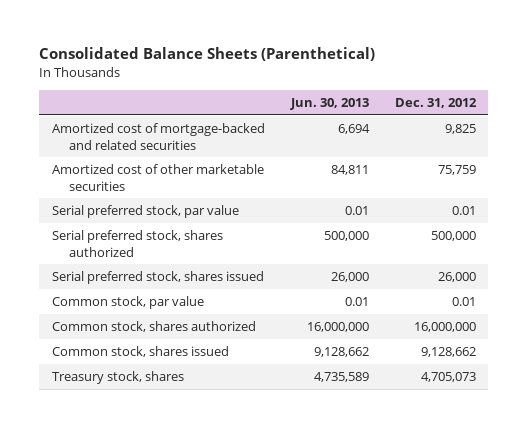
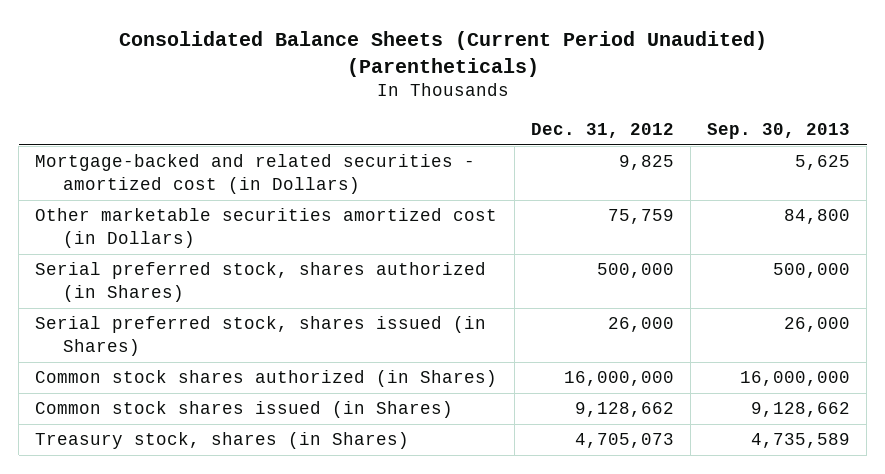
- Consolidated Balance Sheets (Parenthetical)
+ Consolidated Balance Sheets (Current Period Unaudited) (Parentheticals)
- | Jun. 30, 2013 | Dec. 31, 2012
+ | Dec. 31, 2012 | Sep. 30, 2013
- Amortized cost of mortgage-backed and related securities | 6,694 | 9,825
- Amortized cost of other marketable securities | 84,811 | 75,759
- Serial preferred stock, par value | 0.01 | 0.01
- Serial preferred stock, shares authorized | 500,000 | 500,000
- Serial preferred stock, shares issued | 26,000 | 26,000
- Common stock, par value | 0.01 | 0.01
- Common stock, shares authorized | 16,000,000 | 16,000,000
- Common stock, shares issued | 9,128,662 | 9,128,662
- Treasury stock, shares | 4,735,589 | 4,705,073
+ Mortgage-backed and related securities - amortized cost (in Dollars) | 9,825 | 5,625
+ Other marketable securities amortized cost (in Dollars) | 75,759 | 84,800
+ Serial preferred stock, shares authorized (in Shares) | 500,000 | 500,000
+ Serial preferred stock, shares issued (in Shares) | 26,000 | 26,000
+ Common stock shares authorized (in Shares) | 16,000,000 | 16,000,000
+ Common stock shares issued (in Shares) | 9,128,662 | 9,128,662
+ Treasury stock, shares (in Shares) | 4,705,073 | 4,735,589

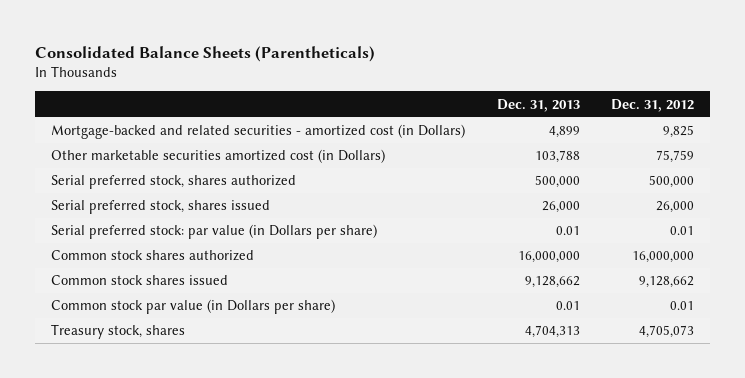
- Consolidated Balance Sheets (Current Period Unaudited) (Parentheticals)
+ Consolidated Balance Sheets (Parentheticals)
- | Dec. 31, 2012 | Sep. 30, 2013
+ | Dec. 31, 2013 | Dec. 31, 2012
- Serial preferred stock, shares authorized (in Shares) | 500,000 | 500,000
- Serial preferred stock, shares issued (in Shares) | 26,000 | 26,000
- Common stock shares authorized (in Shares) | 16,000,000 | 16,000,000
- Common stock shares issued (in Shares) | 9,128,662 | 9,128,662
- Treasury stock, shares (in Shares) | 4,705,073 | 4,735,589
+ Serial preferred stock, shares authorized | 500,000 | 500,000
+ Serial preferred stock, shares issued | 26,000 | 26,000
+ Serial preferred stock: par value (in Dollars per share) | 0.01 | 0.01
+ Common stock shares authorized | 16,000,000 | 16,000,000
+ Common stock shares issued | 9,128,662 | 9,128,662
+ Common stock par value (in Dollars per share) | 0.01 | 0.01
+ Treasury stock, shares | 4,704,313 | 4,705,073

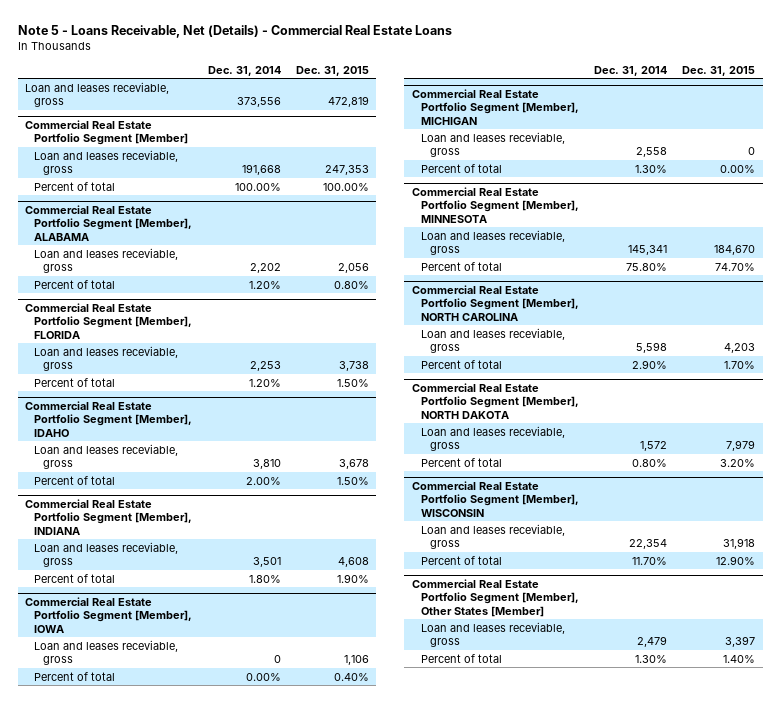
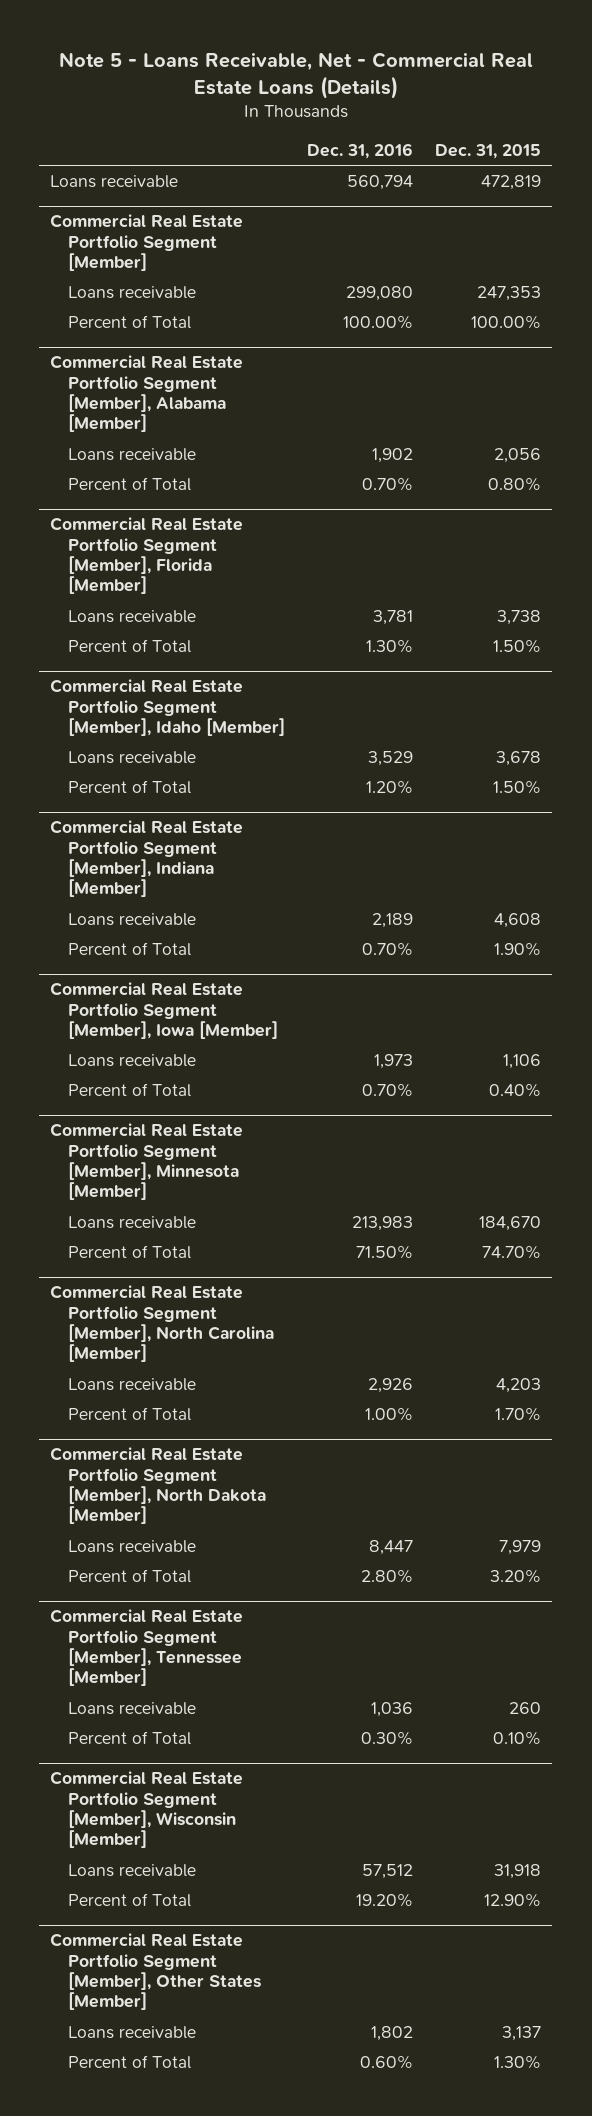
- Note 5 - Loans Receivable, Net (Details) - Commercial Real Estate Loans
+ Note 5 - Loans Receivable, Net - Commercial Real Estate Loans (Details)
- | Dec. 31, 2014 | Dec. 31, 2015
+ | Dec. 31, 2016 | Dec. 31, 2015
- Loan and leases receviable, gross | 373,556 | 472,819
+ Loans receivable | 560,794 | 472,819
@ Commercial Real Estate Portfolio Segment [Member]
- Loan and leases receviable, gross | 191,668 | 247,353
- Percent of total | 100.00% | 100.00%
- Commercial Real Estate Portfolio Segment [Member], ALABAMA
- Loan and leases receviable, gross | 2,202 | 2,056
- Percent of total | 1.20% | 0.80%
- Commercial Real Estate Portfolio Segment [Member], FLORIDA
- Loan and leases receviable, gross | 2,253 | 3,738
- Percent of total | 1.20% | 1.50%
- Commercial Real Estate Portfolio Segment [Member], IDAHO
- Loan and leases receviable, gross | 3,810 | 3,678
- Percent of total | 2.00% | 1.50%
- Commercial Real Estate Portfolio Segment [Member], INDIANA
- Loan and leases receviable, gross | 3,501 | 4,608
- Percent of total | 1.80% | 1.90%
- Commercial Real Estate Portfolio Segment [Member], IOWA
- Loan and leases receviable, gross | 0 | 1,106
- Percent of total | 0.00% | 0.40%
- Commercial Real Estate Portfolio Segment [Member], MICHIGAN
- Loan and leases receviable, gross | 2,558 | 0
- Percent of total | 1.30% | 0.00%
- Commercial Real Estate Portfolio Segment [Member], MINNESOTA
- Loan and leases receviable, gross | 145,341 | 184,670
- Percent of total | 75.80% | 74.70%
- Commercial Real Estate Portfolio Segment [Member], NORTH CAROLINA
- Loan and leases receviable, gross | 5,598 | 4,203
- Percent of total | 2.90% | 1.70%
- Commercial Real Estate Portfolio Segment [Member], NORTH DAKOTA
- Loan and leases receviable, gross | 1,572 | 7,979
- Percent of total | 0.80% | 3.20%
- Commercial Real Estate Portfolio Segment [Member], WISCONSIN
- Loan and leases receviable, gross | 22,354 | 31,918
- Percent of total | 11.70% | 12.90%
@ Commercial Real Estate Portfolio Segment [Member]
+ Loans receivable | 299,080 | 247,353
+ Percent of Total | 100.00% | 100.00%
+ Commercial Real Estate Portfolio Segment [Member], Alabama [Member]
+ Loans receivable | 1,902 | 2,056
+ Percent of Total | 0.70% | 0.80%
+ Commercial Real Estate Portfolio Segment [Member], Florida [Member]
+ Loans receivable | 3,781 | 3,738
+ Percent of Total | 1.30% | 1.50%
+ Commercial Real Estate Portfolio Segment [Member], Idaho [Member]
+ Loans receivable | 3,529 | 3,678
+ Percent of Total | 1.20% | 1.50%
+ Commercial Real Estate Portfolio Segment [Member], Indiana [Member]
+ Loans receivable | 2,189 | 4,608
+ Percent of Total | 0.70% | 1.90%
+ Commercial Real Estate Portfolio Segment [Member], Iowa [Member]
+ Loans receivable | 1,973 | 1,106
+ Percent of Total | 0.70% | 0.40%
+ Commercial Real Estate Portfolio Segment [Member], Minnesota [Member]
+ Loans receivable | 213,983 | 184,670
+ Percent of Total | 71.50% | 74.70%
+ Commercial Real Estate Portfolio Segment [Member], North Carolina [Member]
+ Loans receivable | 2,926 | 4,203
+ Percent of Total | 1.00% | 1.70%
+ Commercial Real Estate Portfolio Segment [Member], North Dakota [Member]
+ Loans receivable | 8,447 | 7,979
+ Percent of Total | 2.80% | 3.20%
+ Commercial Real Estate Portfolio Segment [Member], Tennessee [Member]
+ Loans receivable | 1,036 | 260
+ Percent of Total | 0.30% | 0.10%
+ Commercial Real Estate Portfolio Segment [Member], Wisconsin [Member]
+ Loans receivable | 57,512 | 31,918
+ Percent of Total | 19.20% | 12.90%
@ Commercial Real Estate Portfolio Segment [Member], Other States [Member]
- Loan and leases receviable, gross | 2,479 | 3,397
- Percent of total | 1.30% | 1.40%
+ Loans receivable | 1,802 | 3,137
+ Percent of Total | 0.60% | 1.30%

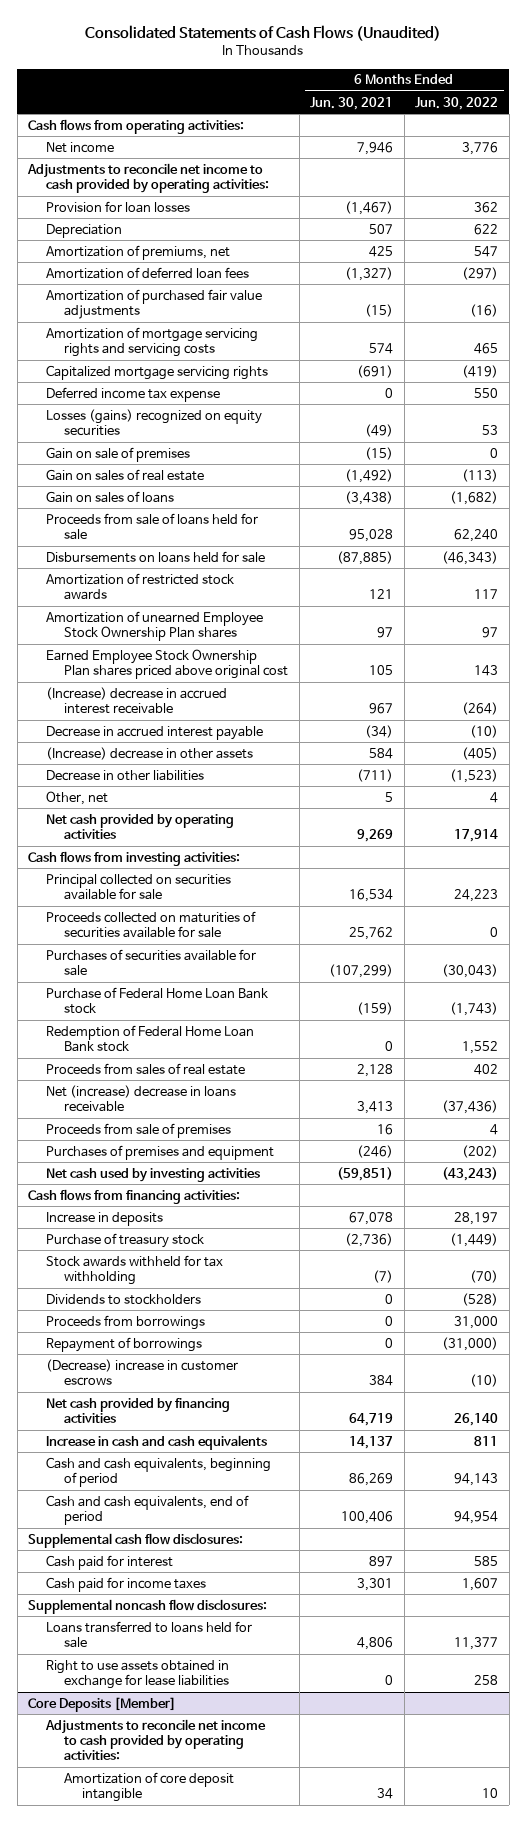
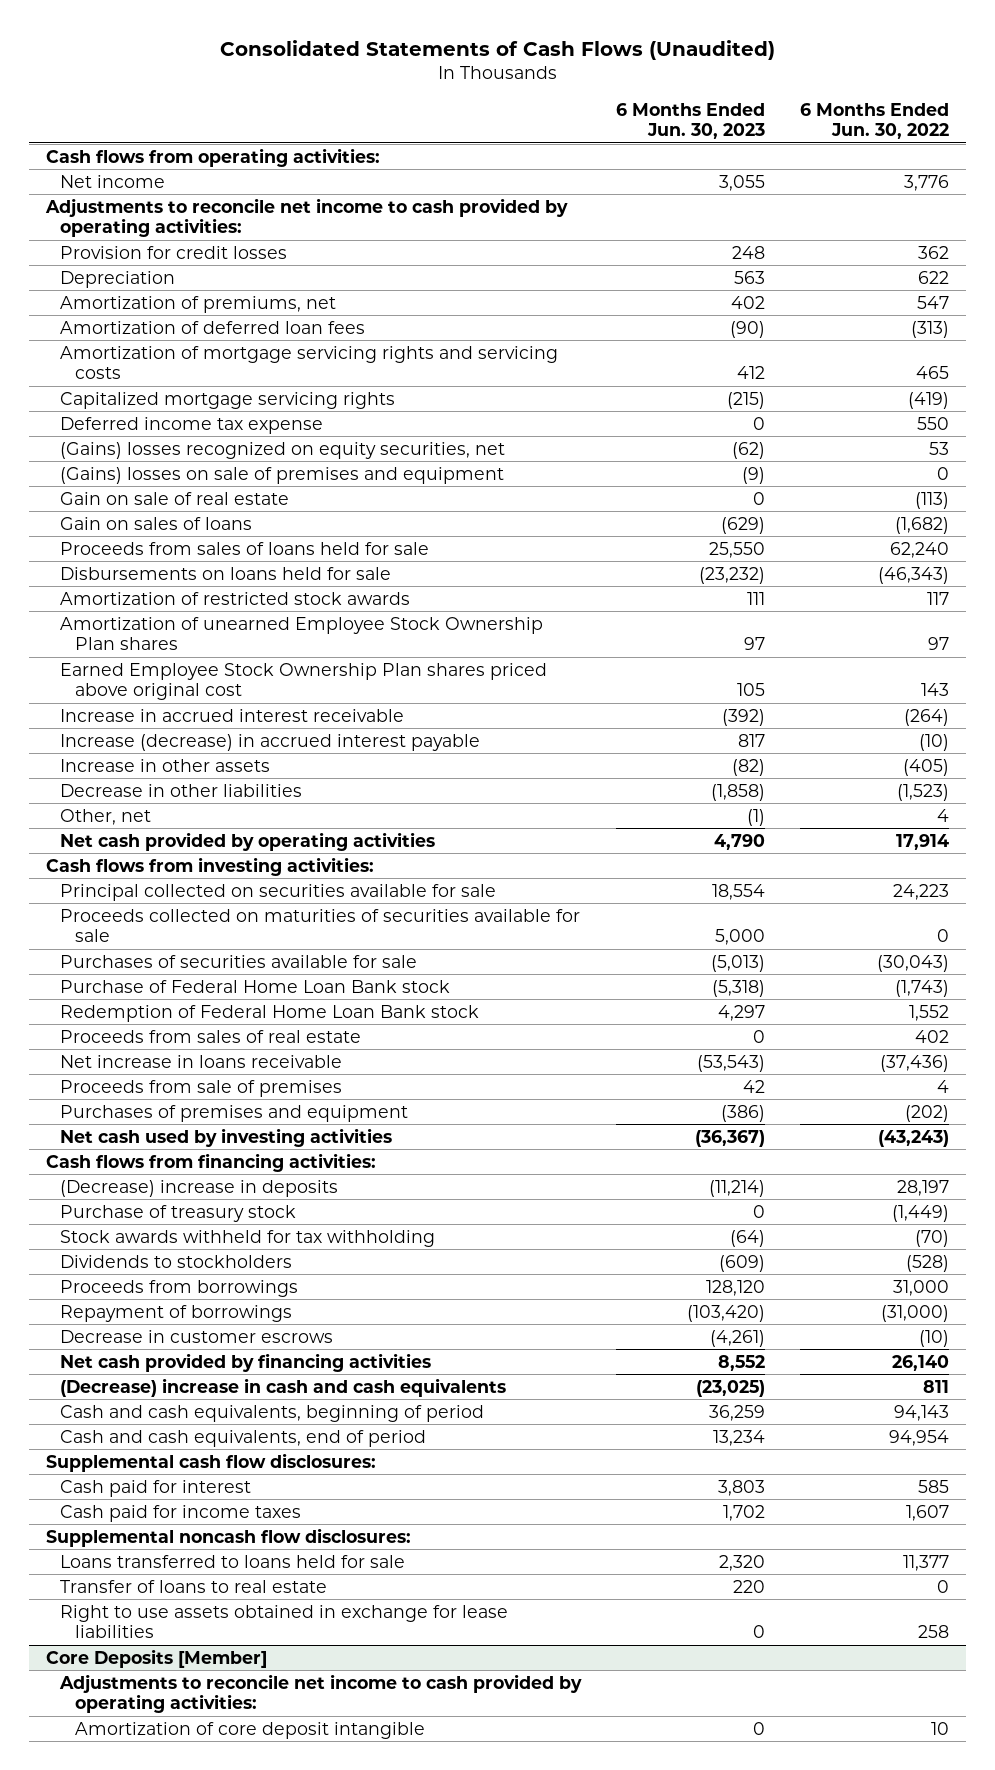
- | 6 Months Ended Jun. 30, 2021 | 6 Months Ended Jun. 30, 2022
+ | 6 Months Ended Jun. 30, 2023 | 6 Months Ended Jun. 30, 2022
- Provision for loan losses | (1,467) | 362
+ Provision for credit losses | 248 | 362
- Amortization of deferred loan fees | (1,327) | (297)
- Amortization of purchased fair value adjustments | (15) | (16)
+ Amortization of deferred loan fees | (90) | (313)
- Losses (gains) recognized on equity securities | (49) | 53
- Gain on sale of premises | (15) | 0
- Gain on sales of real estate | (1,492) | (113)
+ (Gains) losses recognized on equity securities, net | (62) | 53
+ (Gains) losses on sale of premises and equipment | (9) | 0
+ Gain on sale of real estate | 0 | (113)
- Proceeds from sale of loans held for sale | 95,028 | 62,240
+ Proceeds from sales of loans held for sale | 25,550 | 62,240
- (Increase) decrease in accrued interest receivable | 967 | (264)
- Decrease in accrued interest payable | (34) | (10)
- (Increase) decrease in other assets | 584 | (405)
+ Increase in accrued interest receivable | (392) | (264)
+ Increase (decrease) in accrued interest payable | 817 | (10)
+ Increase in other assets | (82) | (405)
- Net (increase) decrease in loans receivable | 3,413 | (37,436)
+ Net increase in loans receivable | (53,543) | (37,436)
- Increase in deposits | 67,078 | 28,197
+ (Decrease) increase in deposits | (11,214) | 28,197
- (Decrease) increase in customer escrows | 384 | (10)
+ Decrease in customer escrows | (4,261) | (10)
- Increase in cash and cash equivalents | 14,137 | 811
+ (Decrease) increase in cash and cash equivalents | (23,025) | 811
+ Transfer of loans to real estate | 220 | 0

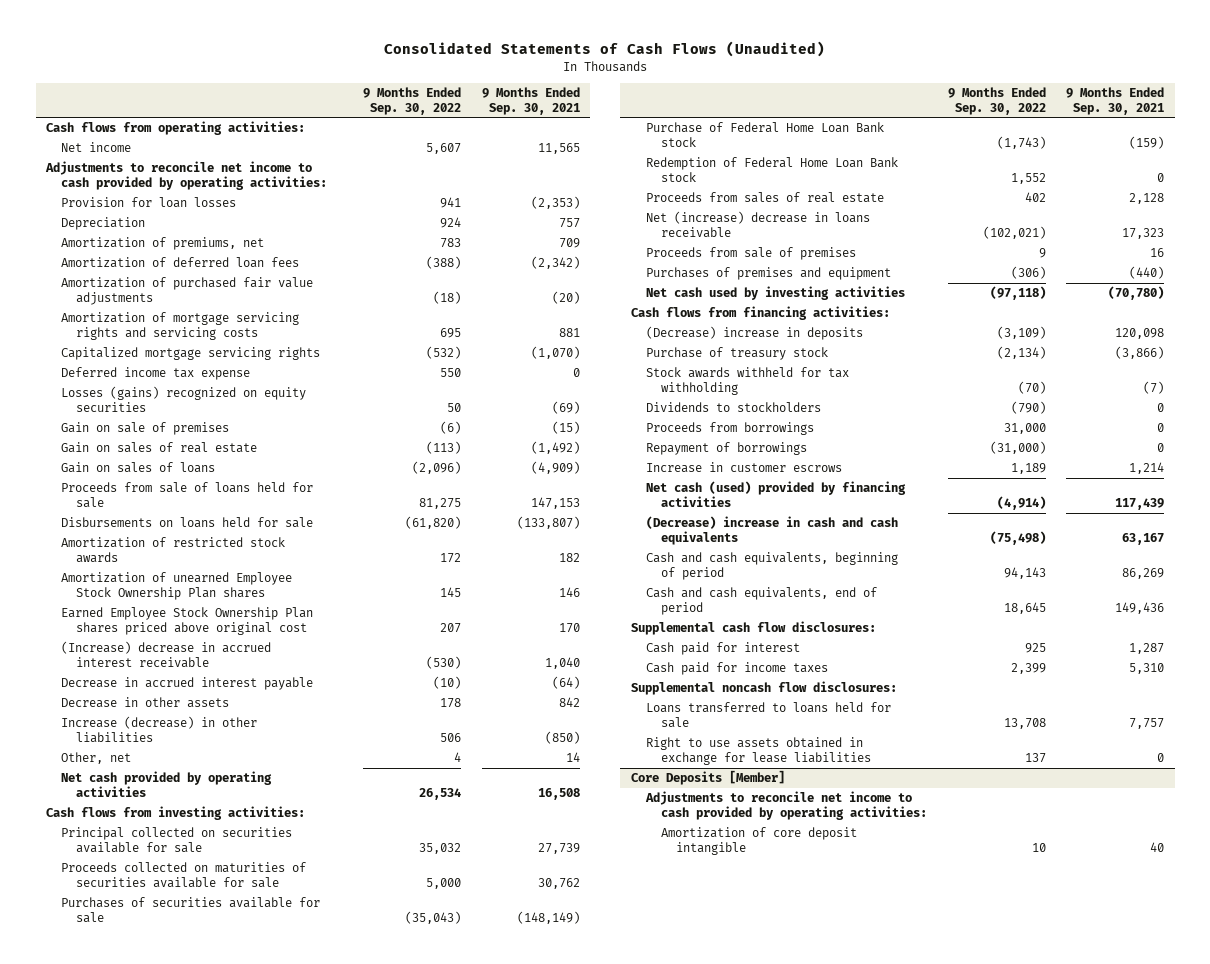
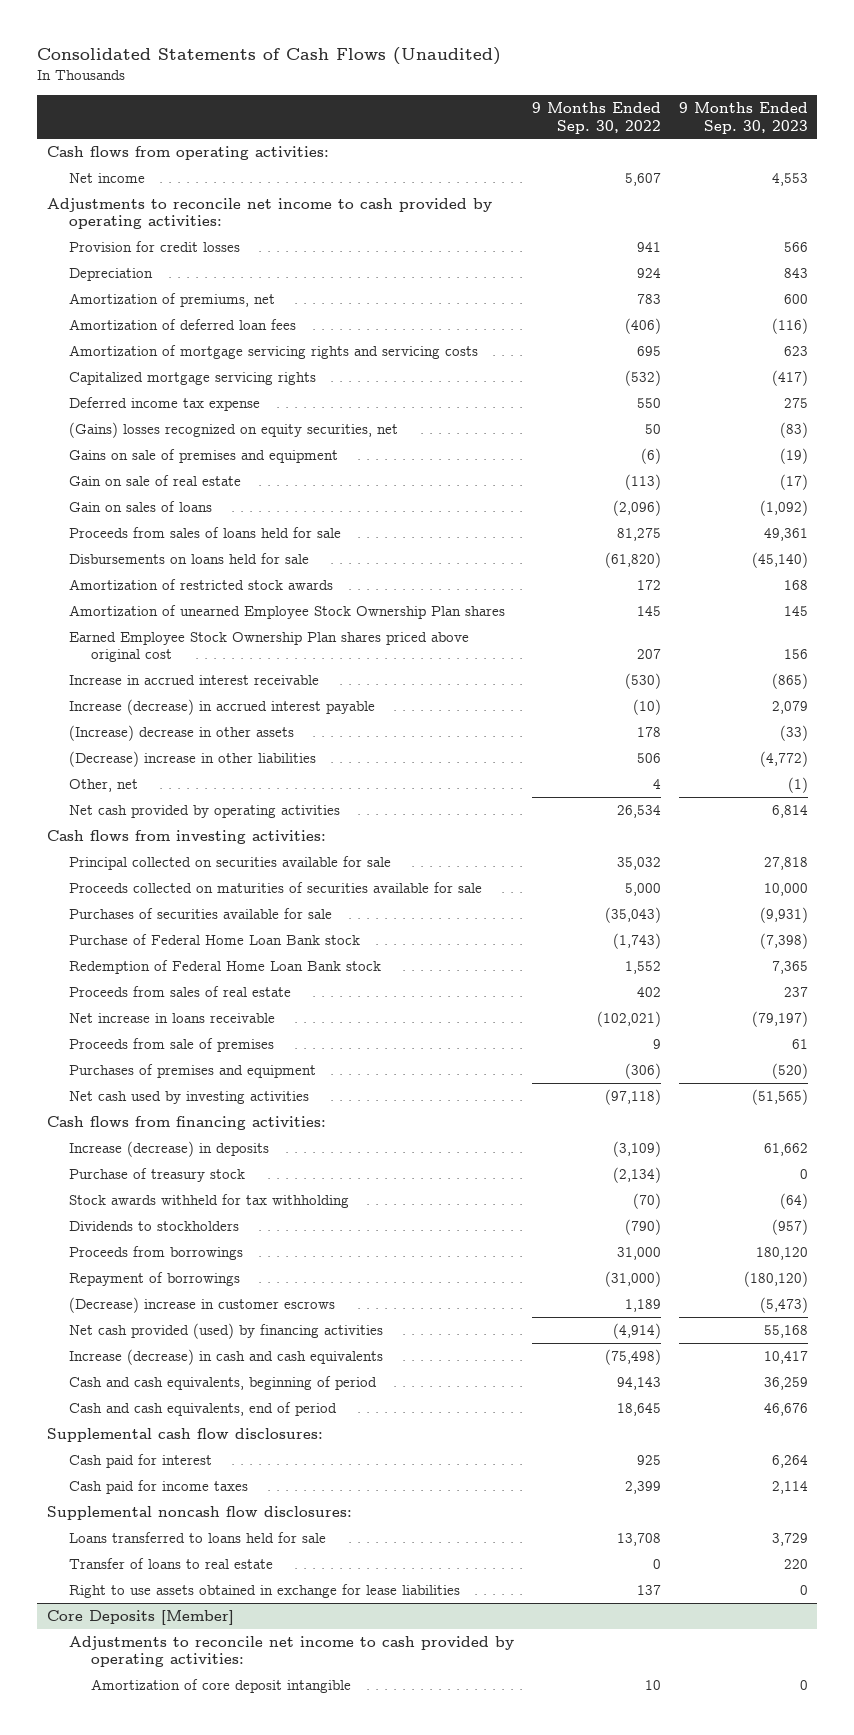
- | 9 Months Ended Sep. 30, 2022 | 9 Months Ended Sep. 30, 2021
+ | 9 Months Ended Sep. 30, 2022 | 9 Months Ended Sep. 30, 2023
- Provision for loan losses | 941 | (2,353)
+ Provision for credit losses | 941 | 566
- Amortization of deferred loan fees | (388) | (2,342)
- Amortization of purchased fair value adjustments | (18) | (20)
+ Amortization of deferred loan fees | (406) | (116)
- Losses (gains) recognized on equity securities | 50 | (69)
- Gain on sale of premises | (6) | (15)
- Gain on sales of real estate | (113) | (1,492)
+ (Gains) losses recognized on equity securities, net | 50 | (83)
+ Gains on sale of premises and equipment | (6) | (19)
+ Gain on sale of real estate | (113) | (17)
- Proceeds from sale of loans held for sale | 81,275 | 147,153
+ Proceeds from sales of loans held for sale | 81,275 | 49,361
- (Increase) decrease in accrued interest receivable | (530) | 1,040
- Decrease in accrued interest payable | (10) | (64)
- Decrease in other assets | 178 | 842
- Increase (decrease) in other liabilities | 506 | (850)
+ Increase in accrued interest receivable | (530) | (865)
+ Increase (decrease) in accrued interest payable | (10) | 2,079
+ (Increase) decrease in other assets | 178 | (33)
+ (Decrease) increase in other liabilities | 506 | (4,772)
- Net (increase) decrease in loans receivable | (102,021) | 17,323
+ Net increase in loans receivable | (102,021) | (79,197)
- (Decrease) increase in deposits | (3,109) | 120,098
+ Increase (decrease) in deposits | (3,109) | 61,662
- Increase in customer escrows | 1,189 | 1,214
- Net cash (used) provided by financing activities | (4,914) | 117,439
- (Decrease) increase in cash and cash equivalents | (75,498) | 63,167
+ (Decrease) increase in customer escrows | 1,189 | (5,473)
+ Net cash provided (used) by financing activities | (4,914) | 55,168
+ Increase (decrease) in cash and cash equivalents | (75,498) | 10,417
+ Transfer of loans to real estate | 0 | 220

